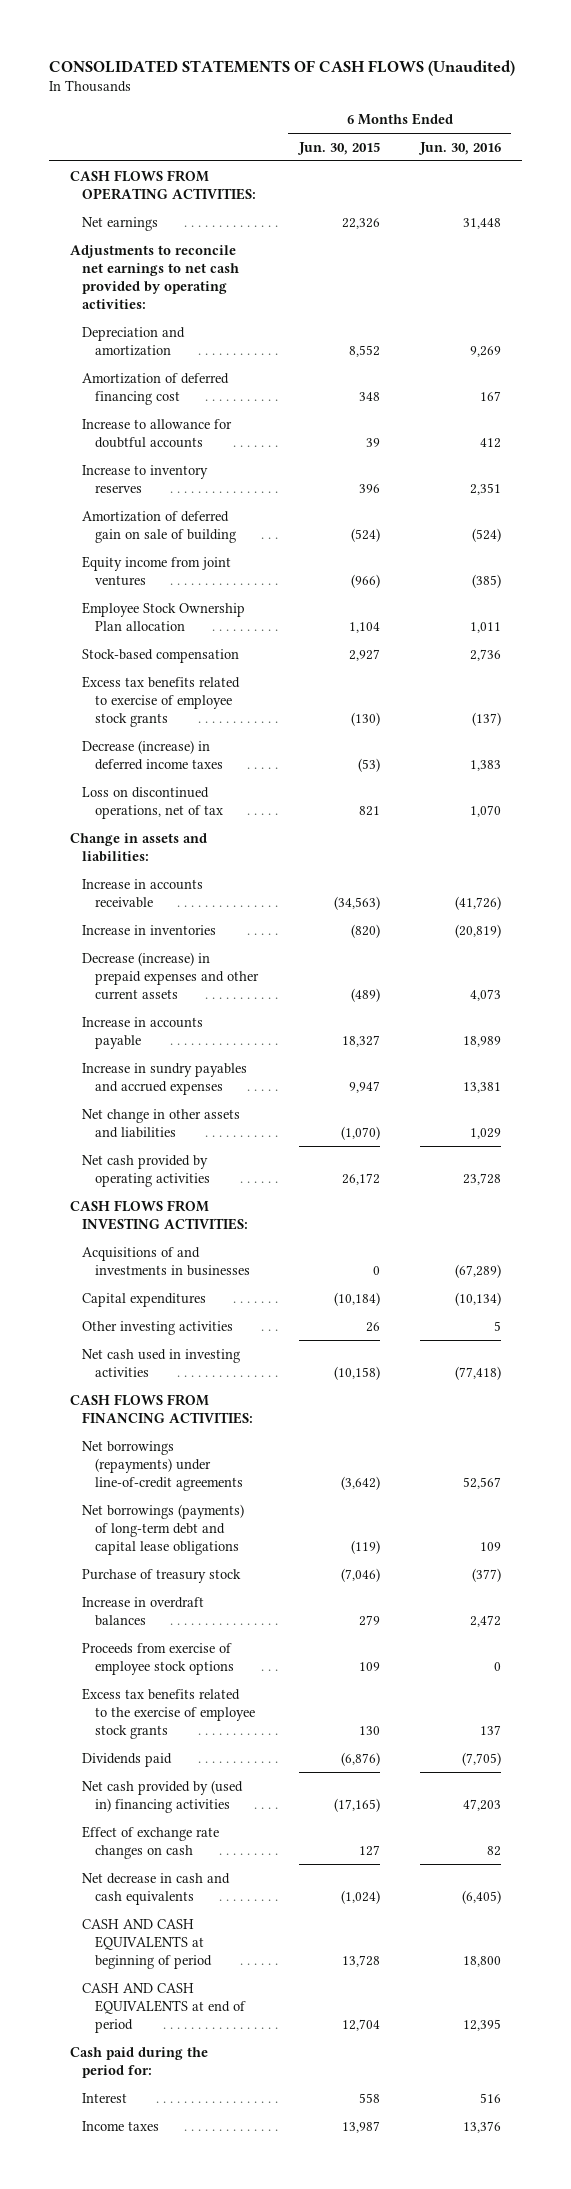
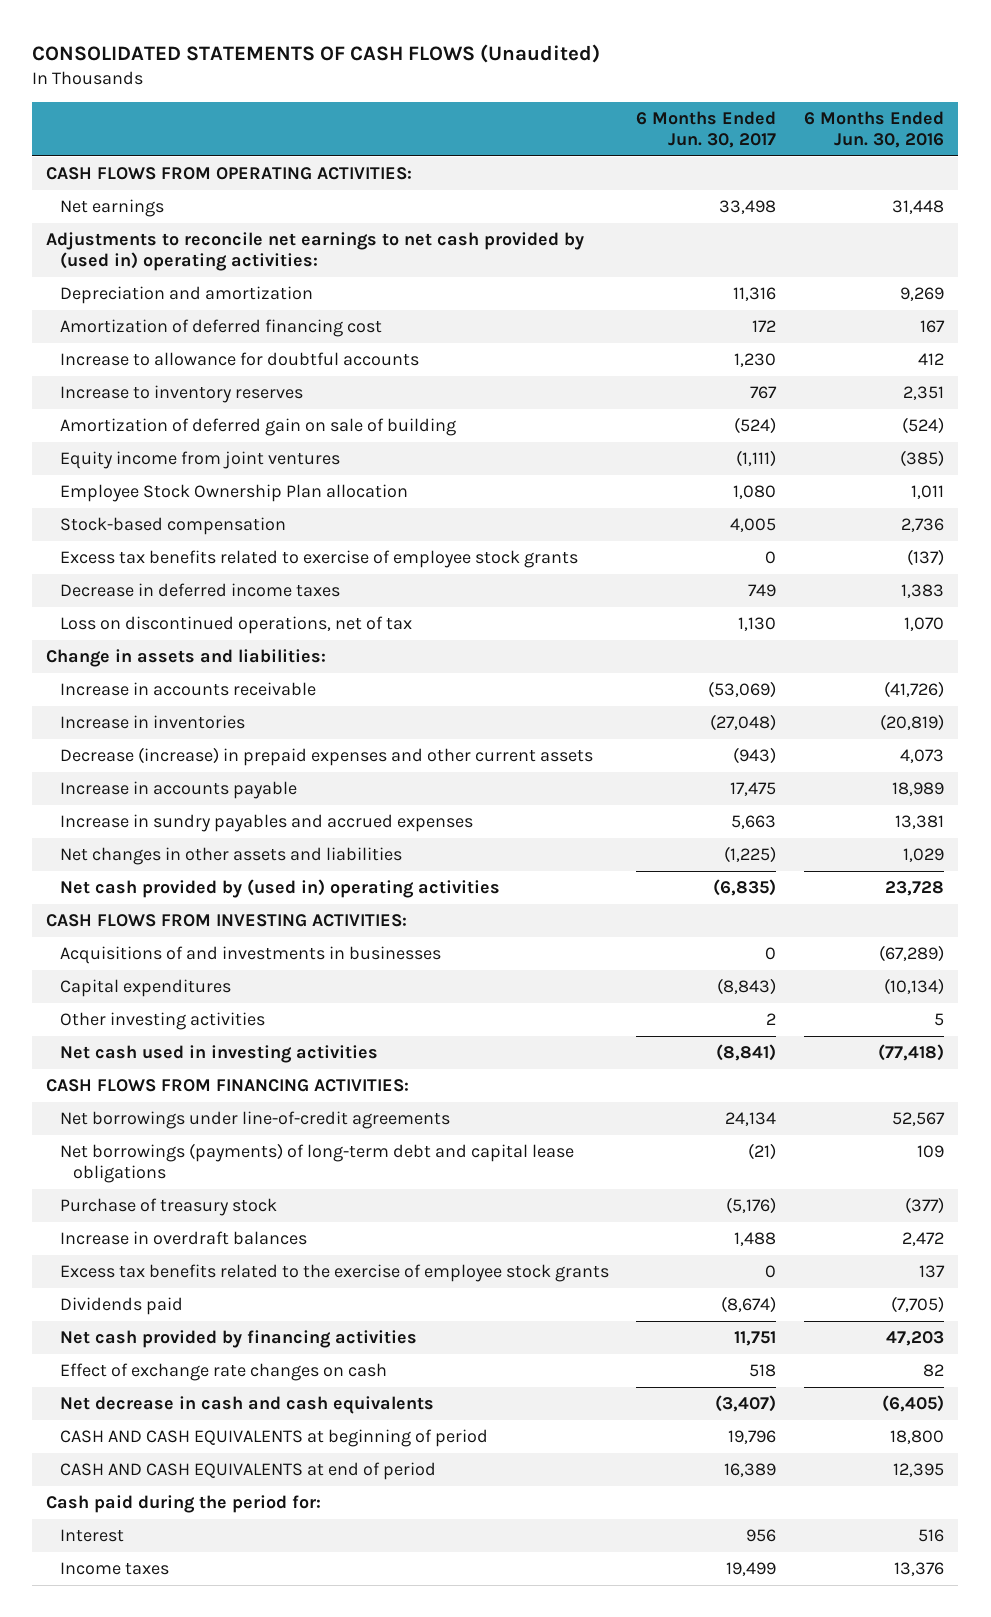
- | 6 Months Ended Jun. 30, 2015 | 6 Months Ended Jun. 30, 2016
+ | 6 Months Ended Jun. 30, 2017 | 6 Months Ended Jun. 30, 2016
- Adjustments to reconcile net earnings to net cash provided by operating activities:
+ Adjustments to reconcile net earnings to net cash provided by (used in) operating activities:
- Decrease (increase) in deferred income taxes | (53) | 1,383
+ Decrease in deferred income taxes | 749 | 1,383
- Net change in other assets and liabilities | (1,070) | 1,029
- Net cash provided by operating activities | 26,172 | 23,728
+ Net changes in other assets and liabilities | (1,225) | 1,029
+ Net cash provided by (used in) operating activities | (6,835) | 23,728
- Net borrowings (repayments) under line-of-credit agreements | (3,642) | 52,567
+ Net borrowings under line-of-credit agreements | 24,134 | 52,567
- Proceeds from exercise of employee stock options | 109 | 0
- Net cash provided by (used in) financing activities | (17,165) | 47,203
+ Net cash provided by financing activities | 11,751 | 47,203

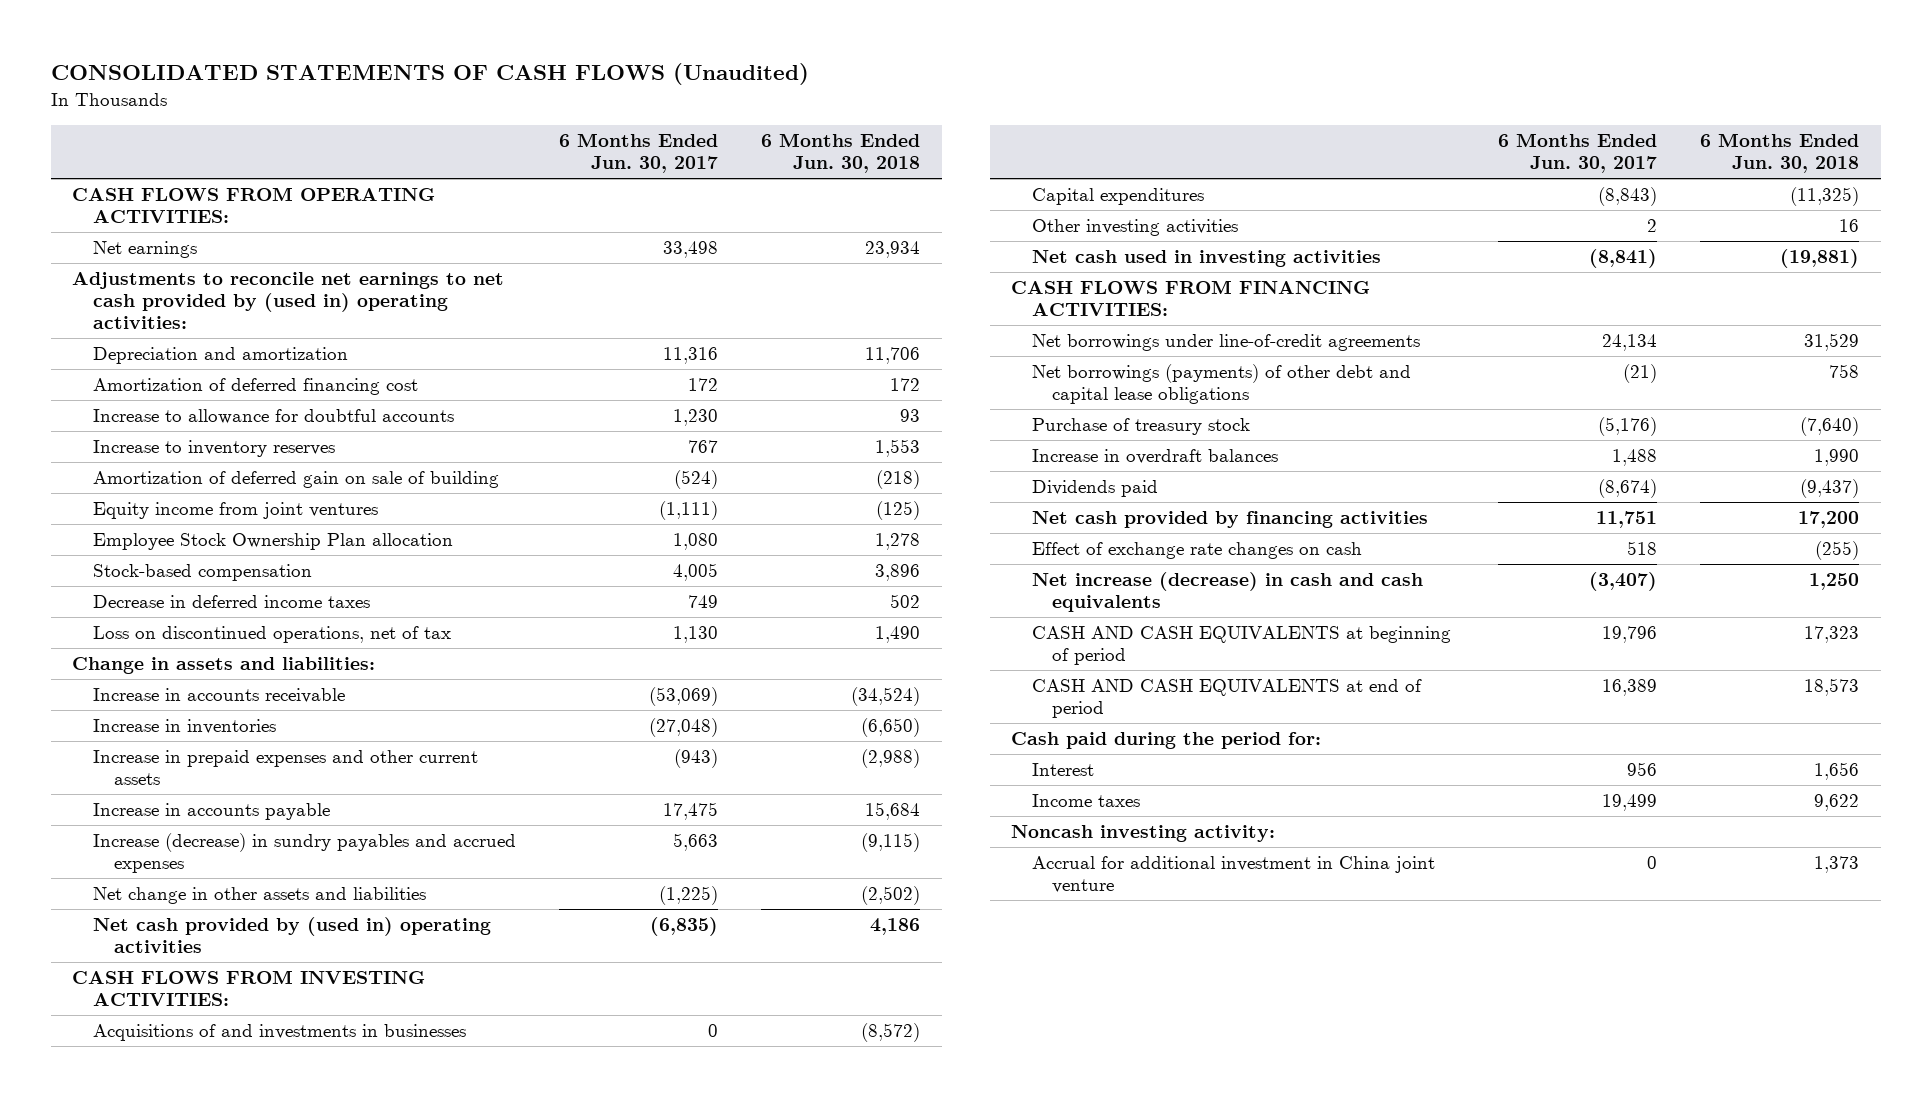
- | 6 Months Ended Jun. 30, 2017 | 6 Months Ended Jun. 30, 2016
+ | 6 Months Ended Jun. 30, 2017 | 6 Months Ended Jun. 30, 2018
- Excess tax benefits related to exercise of employee stock grants | 0 | (137)
- Decrease (increase) in prepaid expenses and other current assets | (943) | 4,073
+ Increase in prepaid expenses and other current assets | (943) | (2,988)
- Increase in sundry payables and accrued expenses | 5,663 | 13,381
- Net changes in other assets and liabilities | (1,225) | 1,029
+ Increase (decrease) in sundry payables and accrued expenses | 5,663 | (9,115)
+ Net change in other assets and liabilities | (1,225) | (2,502)
- Net borrowings (payments) of long-term debt and capital lease obligations | (21) | 109
+ Net borrowings (payments) of other debt and capital lease obligations | (21) | 758
- Excess tax benefits related to the exercise of employee stock grants | 0 | 137
- Net decrease in cash and cash equivalents | (3,407) | (6,405)
+ Net increase (decrease) in cash and cash equivalents | (3,407) | 1,250
+ Noncash investing activity:
+ Accrual for additional investment in China joint venture | 0 | 1,373

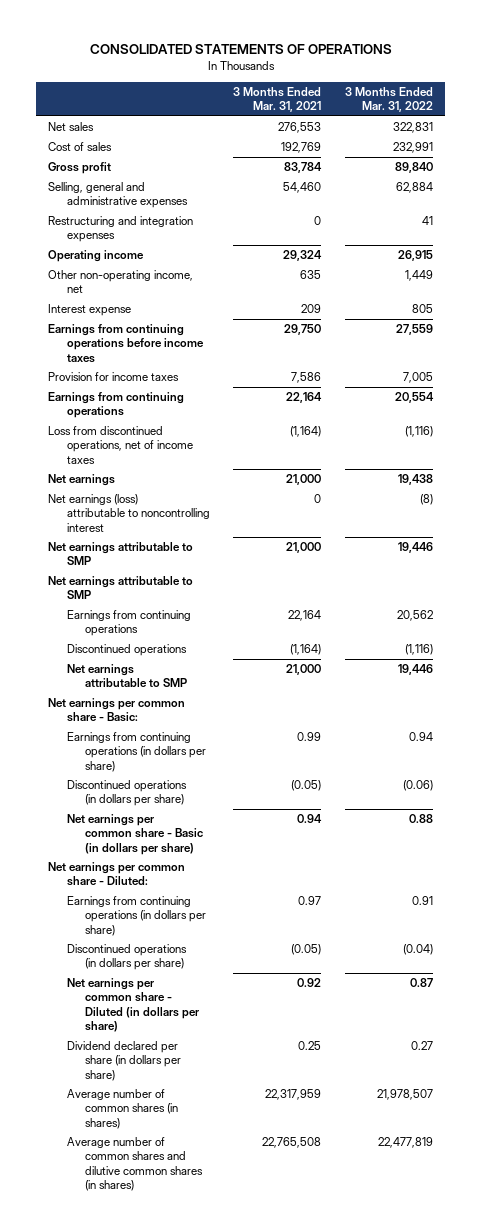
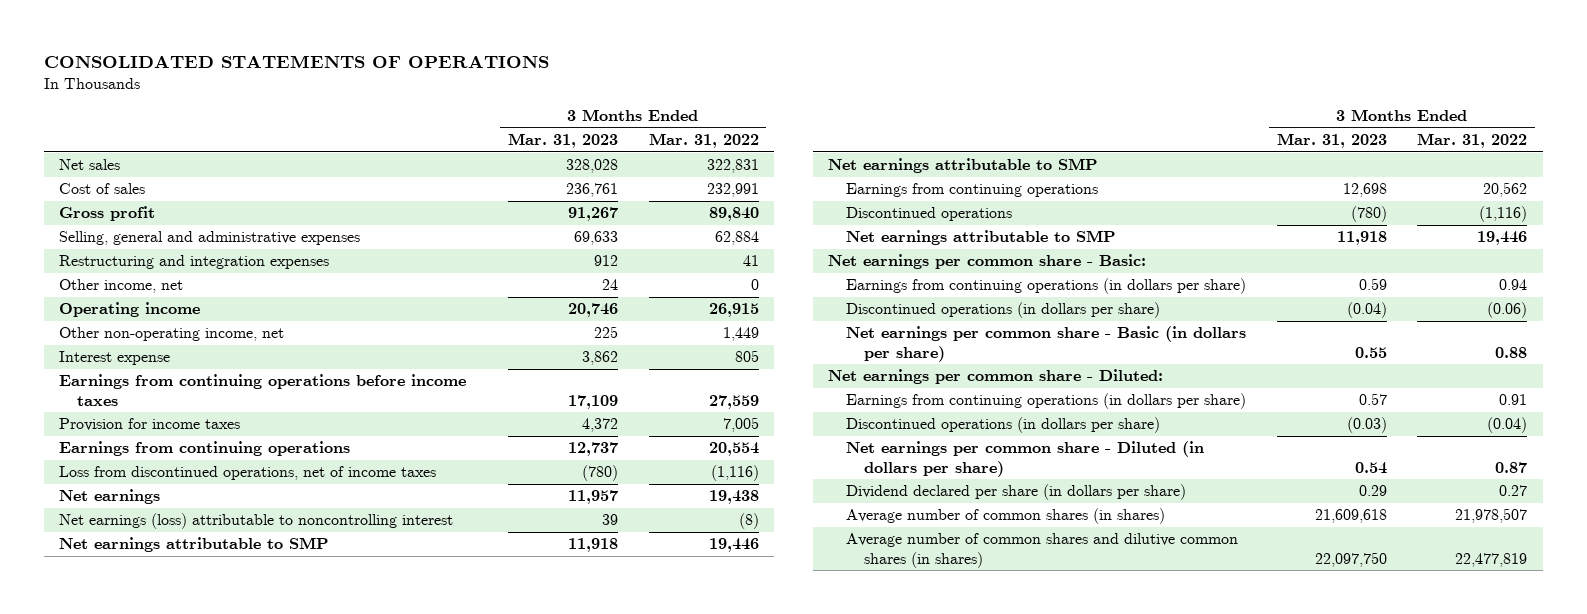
- | 3 Months Ended Mar. 31, 2021 | 3 Months Ended Mar. 31, 2022
+ | 3 Months Ended Mar. 31, 2023 | 3 Months Ended Mar. 31, 2022
+ Other income, net | 24 | 0

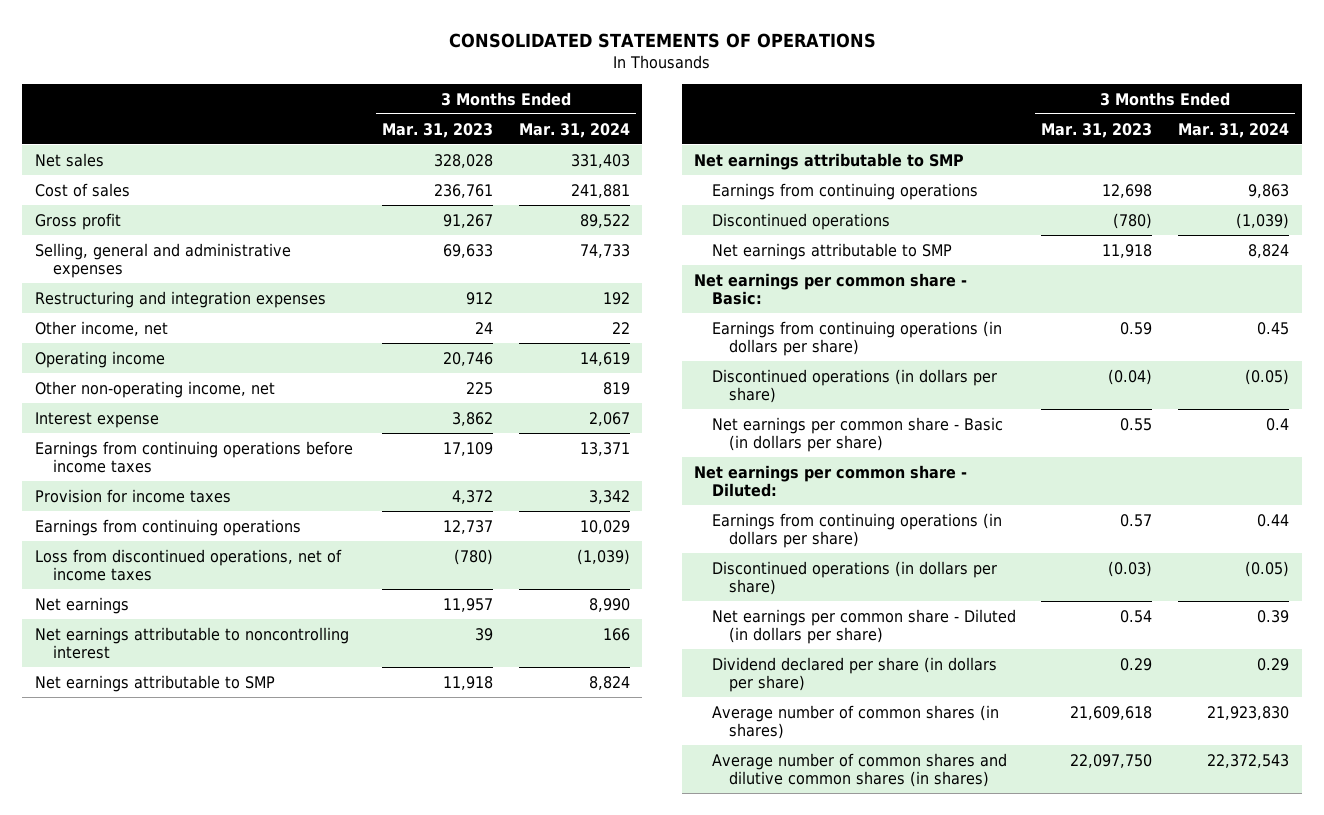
- | 3 Months Ended Mar. 31, 2023 | 3 Months Ended Mar. 31, 2022
+ | 3 Months Ended Mar. 31, 2023 | 3 Months Ended Mar. 31, 2024
- Net earnings (loss) attributable to noncontrolling interest | 39 | (8)
+ Net earnings attributable to noncontrolling interest | 39 | 166

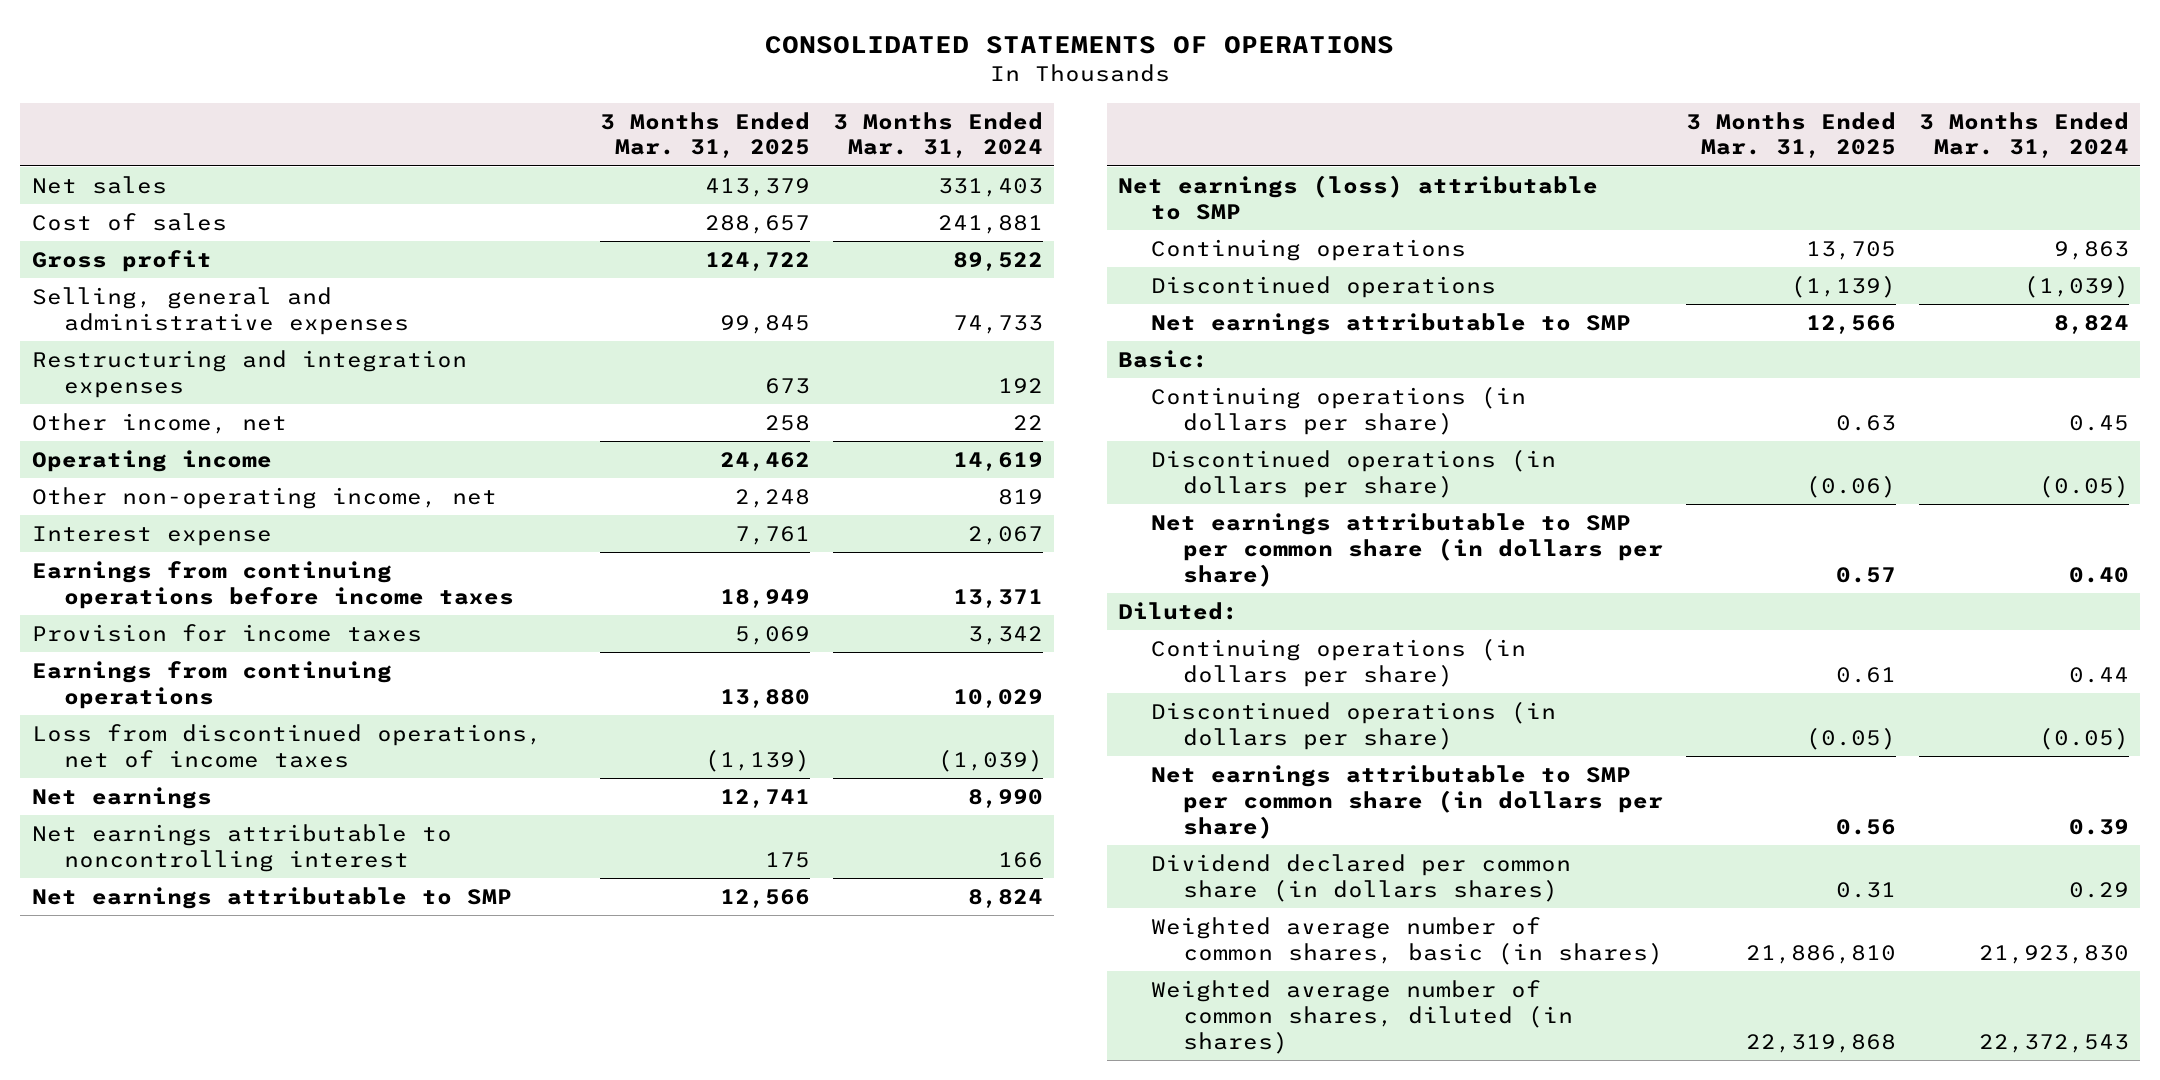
- | 3 Months Ended Mar. 31, 2023 | 3 Months Ended Mar. 31, 2024
+ | 3 Months Ended Mar. 31, 2025 | 3 Months Ended Mar. 31, 2024
- Net earnings attributable to SMP
- Earnings from continuing operations | 12,698 | 9,863
+ Net earnings (loss) attributable to SMP
+ Continuing operations | 13,705 | 9,863
- Net earnings per common share - Basic:
- Earnings from continuing operations (in dollars per share) | 0.59 | 0.45
+ Basic:
+ Continuing operations (in dollars per share) | 0.63 | 0.45
- Net earnings per common share - Basic (in dollars per share) | 0.55 | 0.4
- Net earnings per common share - Diluted:
- Earnings from continuing operations (in dollars per share) | 0.57 | 0.44
+ Net earnings attributable to SMP per common share (in dollars per share) | 0.57 | 0.40
+ Diluted:
+ Continuing operations (in dollars per share) | 0.61 | 0.44
- Net earnings per common share - Diluted (in dollars per share) | 0.54 | 0.39
- Dividend declared per share (in dollars per share) | 0.29 | 0.29
- Average number of common shares (in shares) | 21,609,618 | 21,923,830
- Average number of common shares and dilutive common shares (in shares) | 22,097,750 | 22,372,543
+ Net earnings attributable to SMP per common share (in dollars per share) | 0.56 | 0.39
+ Dividend declared per common share (in dollars shares) | 0.31 | 0.29
+ Weighted average number of common shares, basic (in shares) | 21,886,810 | 21,923,830
+ Weighted average number of common shares, diluted (in shares) | 22,319,868 | 22,372,543

